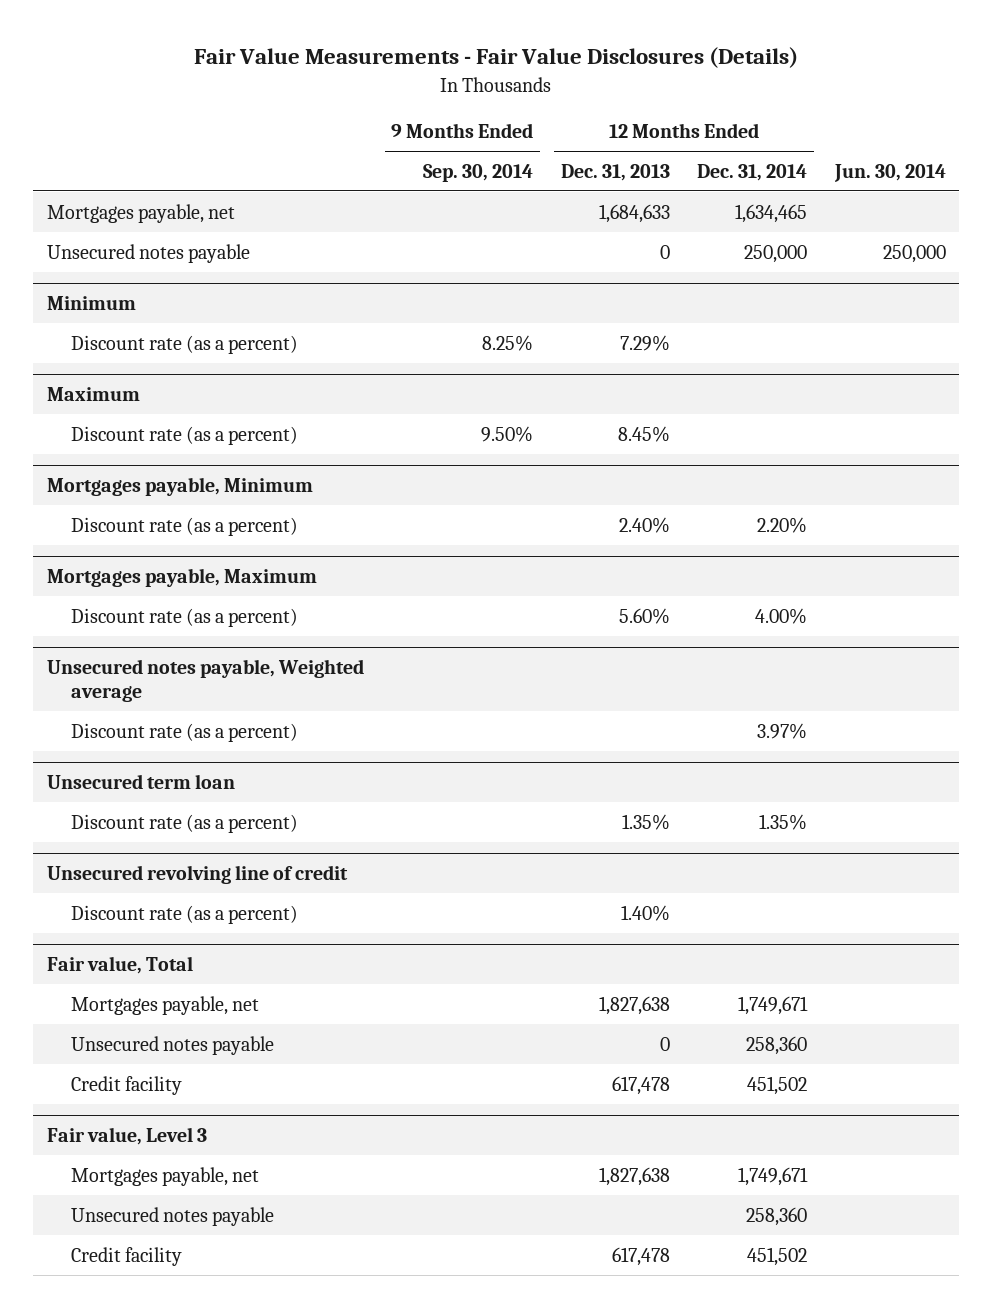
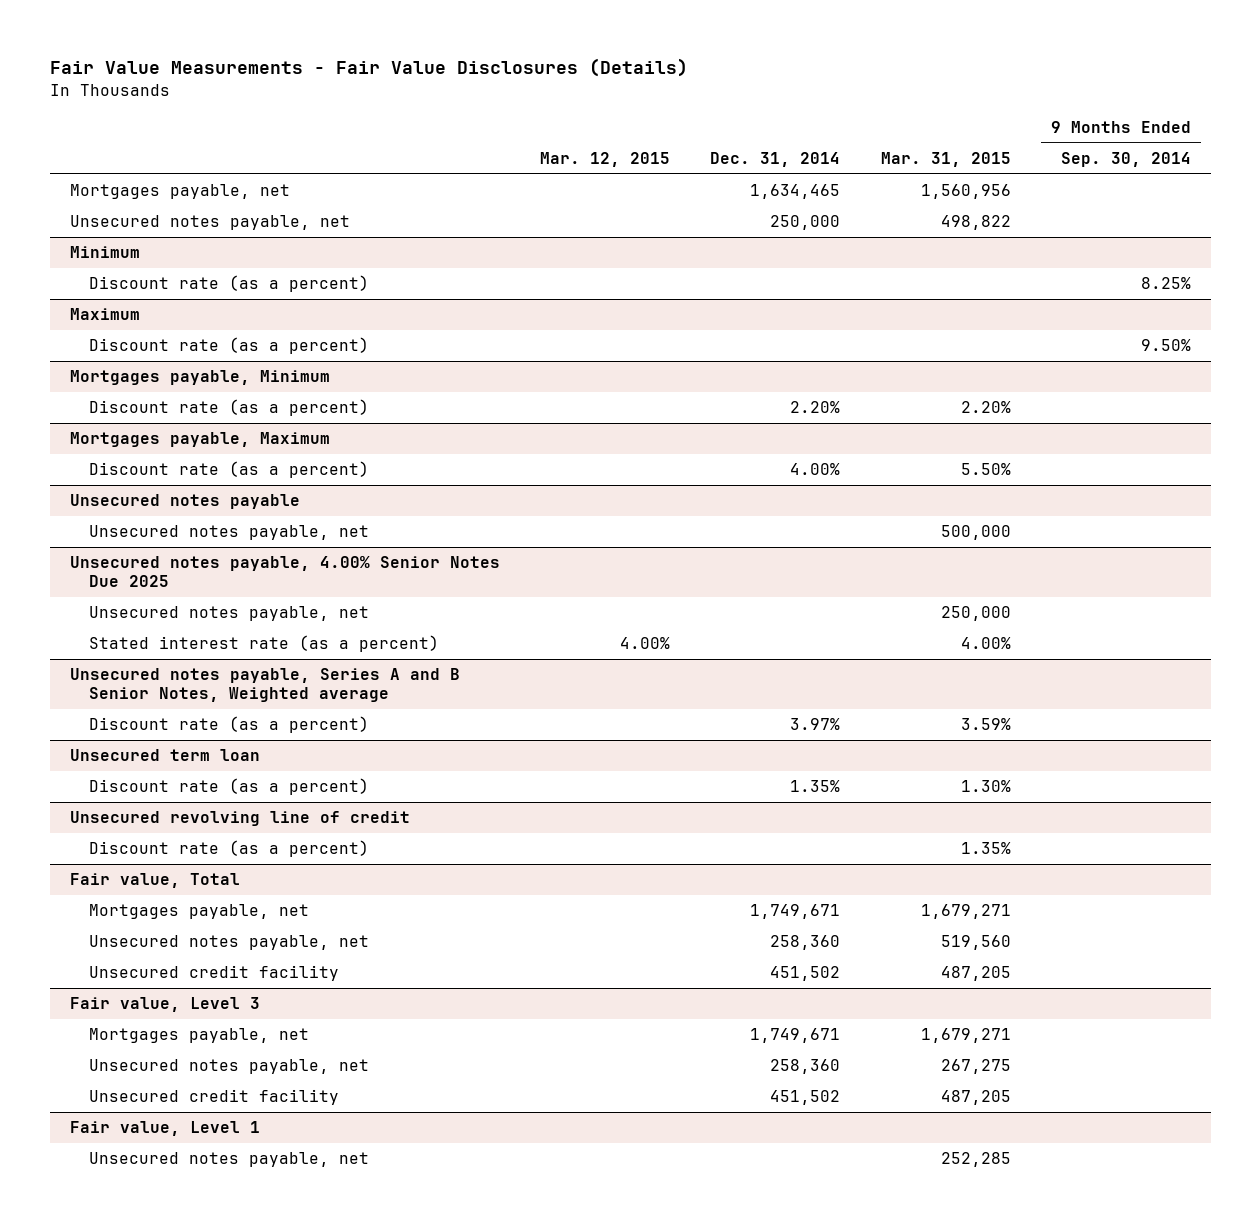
- | 9 Months Ended Sep. 30, 2014 | 12 Months Ended Dec. 31, 2013 | 12 Months Ended Dec. 31, 2014 | Jun. 30, 2014
+ | Mar. 12, 2015 | Dec. 31, 2014 | Mar. 31, 2015 | 9 Months Ended Sep. 30, 2014
- Unsecured notes payable | | 0 | 250,000 | 250,000
+ Unsecured notes payable, net | | 250,000 | 498,822 |
- Unsecured notes payable, Weighted average
- Discount rate (as a percent) | | | 3.97% |
+ Unsecured notes payable
+ Unsecured notes payable, net | | | 500,000 |
+ Unsecured notes payable, 4.00% Senior Notes Due 2025
+ Unsecured notes payable, net | | | 250,000 |
+ Stated interest rate (as a percent) | 4.00% | | 4.00% |
+ Unsecured notes payable, Series A and B Senior Notes, Weighted average
+ Discount rate (as a percent) | | 3.97% | 3.59% |
@ Fair value, Total
- Unsecured notes payable | | 0 | 258,360 |
- Credit facility | | 617,478 | 451,502 |
+ Unsecured notes payable, net | | 258,360 | 519,560 |
+ Unsecured credit facility | | 451,502 | 487,205 |
@ Fair value, Level 3
- Unsecured notes payable | | | 258,360 |
- Credit facility | | 617,478 | 451,502 |
+ Unsecured notes payable, net | | 258,360 | 267,275 |
+ Unsecured credit facility | | 451,502 | 487,205 |
+ Fair value, Level 1
+ Unsecured notes payable, net | | | 252,285 |

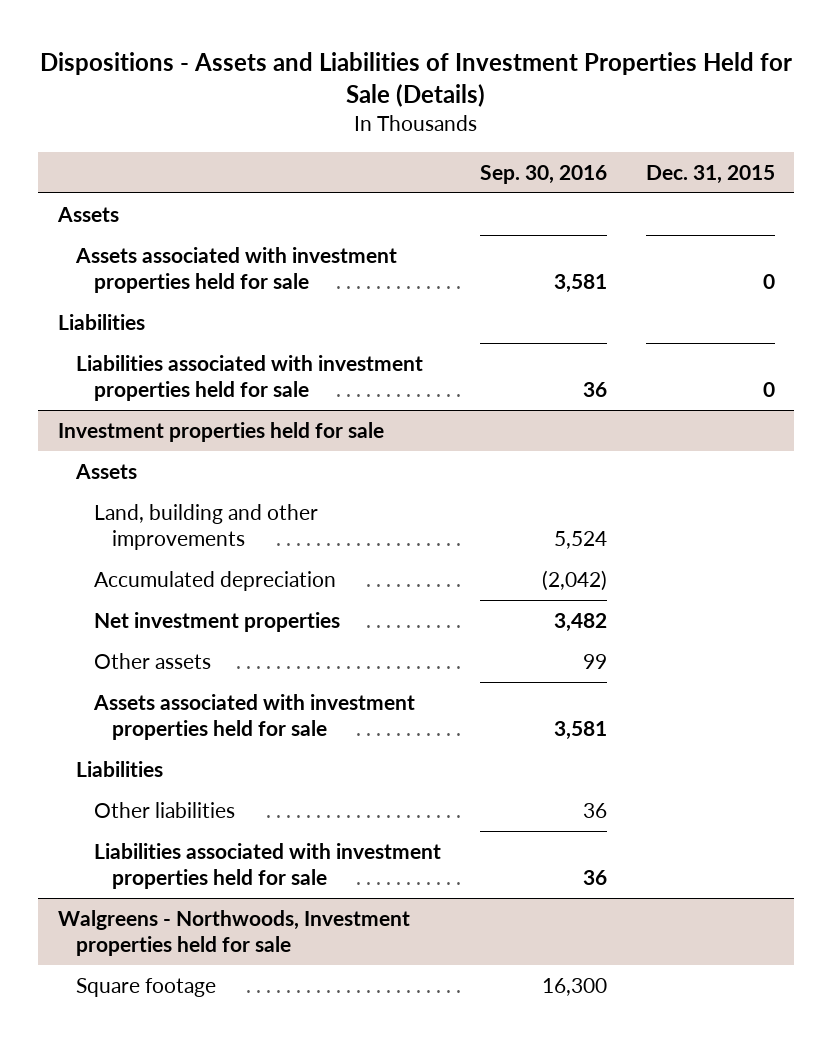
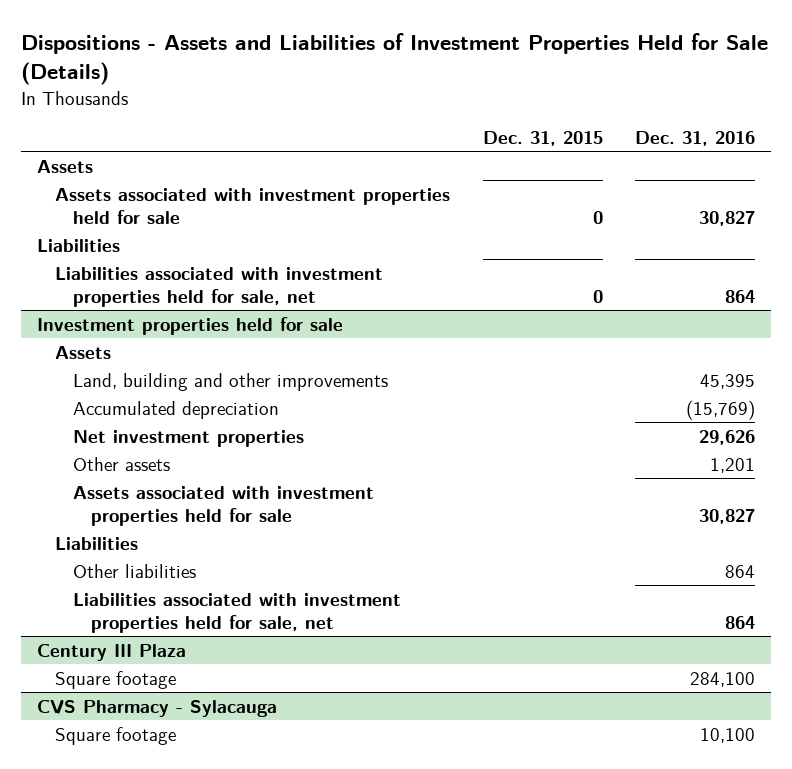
- | Sep. 30, 2016 | Dec. 31, 2015
+ | Dec. 31, 2015 | Dec. 31, 2016
- Liabilities associated with investment properties held for sale | 36 | 0
+ Liabilities associated with investment properties held for sale, net | 0 | 864
@ Investment properties held for sale
- Liabilities associated with investment properties held for sale | 36 |
- Walgreens - Northwoods, Investment properties held for sale
- Square footage | 16,300 |
@ Investment properties held for sale
+ Liabilities associated with investment properties held for sale, net | | 864
+ Century III Plaza
+ Square footage | | 284,100
+ CVS Pharmacy - Sylacauga
+ Square footage | | 10,100

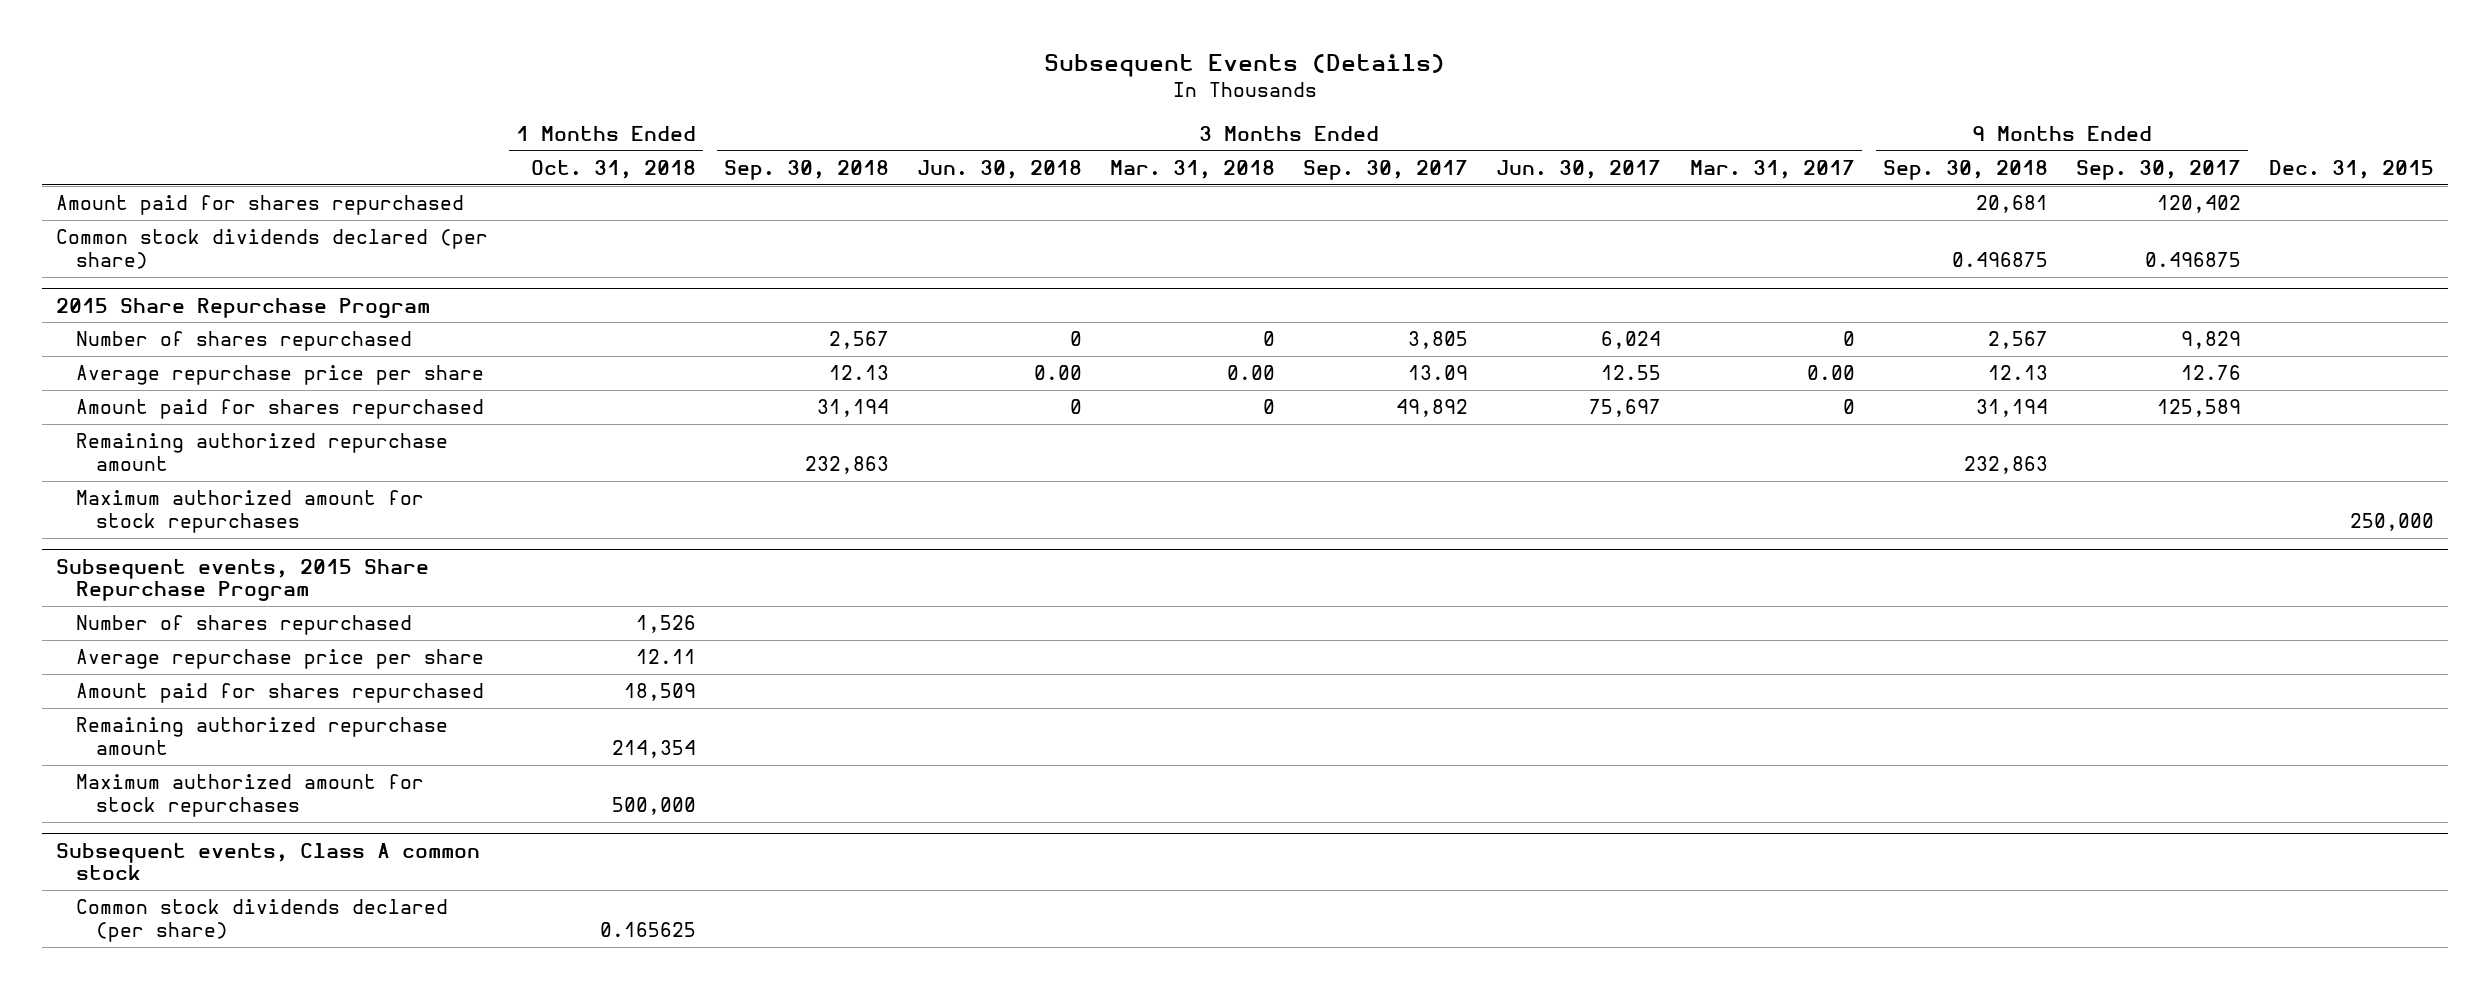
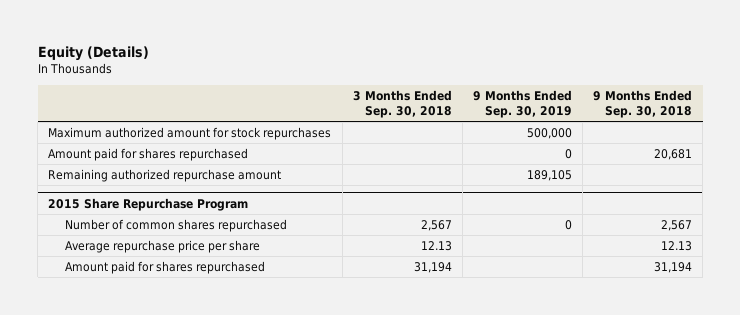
- Subsequent Events (Details)
+ Equity (Details)
- | 1 Months Ended Oct. 31, 2018 | 3 Months Ended Sep. 30, 2018 | 3 Months Ended Jun. 30, 2018 | 3 Months Ended Mar. 31, 2018 | 3 Months Ended Sep. 30, 2017 | 3 Months Ended Jun. 30, 2017 | 3 Months Ended Mar. 31, 2017 | 9 Months Ended Sep. 30, 2018 | 9 Months Ended Sep. 30, 2017 | Dec. 31, 2015
+ | 3 Months Ended Sep. 30, 2018 | 9 Months Ended Sep. 30, 2019 | 9 Months Ended Sep. 30, 2018
+ Maximum authorized amount for stock repurchases | | 500,000 |
- Common stock dividends declared (per share) | | | | | | | | 0.496875 | 0.496875 |
+ Remaining authorized repurchase amount | | 189,105 |
@ 2015 Share Repurchase Program
- Number of shares repurchased | | 2,567 | 0 | 0 | 3,805 | 6,024 | 0 | 2,567 | 9,829 |
+ Number of common shares repurchased | 2,567 | 0 | 2,567
- Remaining authorized repurchase amount | | 232,863 | | | | | | 232,863 | |
- Maximum authorized amount for stock repurchases | | | | | | | | | | 250,000
- Subsequent events, 2015 Share Repurchase Program
- Number of shares repurchased | 1,526 | | | | | | | | |
- Average repurchase price per share | 12.11 | | | | | | | | |
- Amount paid for shares repurchased | 18,509 | | | | | | | | |
- Remaining authorized repurchase amount | 214,354 | | | | | | | | |
- Maximum authorized amount for stock repurchases | 500,000 | | | | | | | | |
- Subsequent events, Class A common stock
- Common stock dividends declared (per share) | 0.165625 | | | | | | | | |

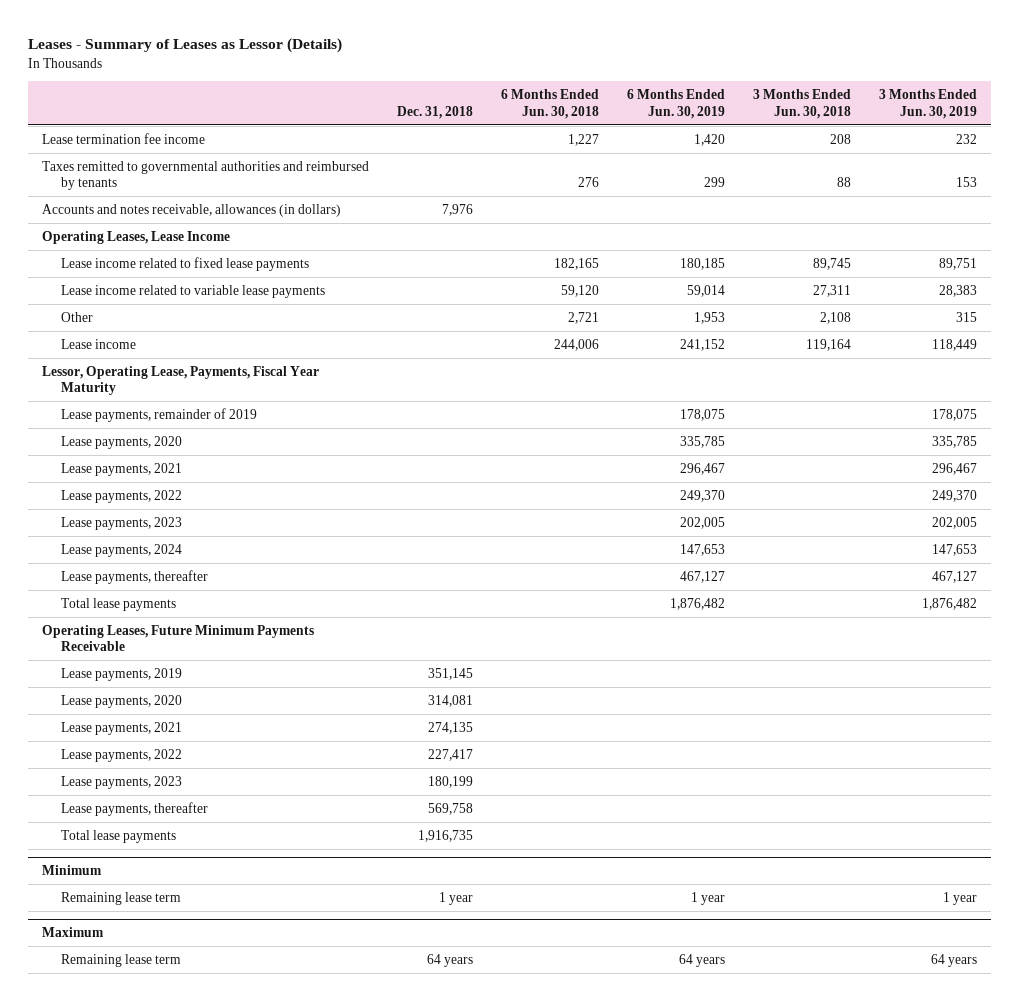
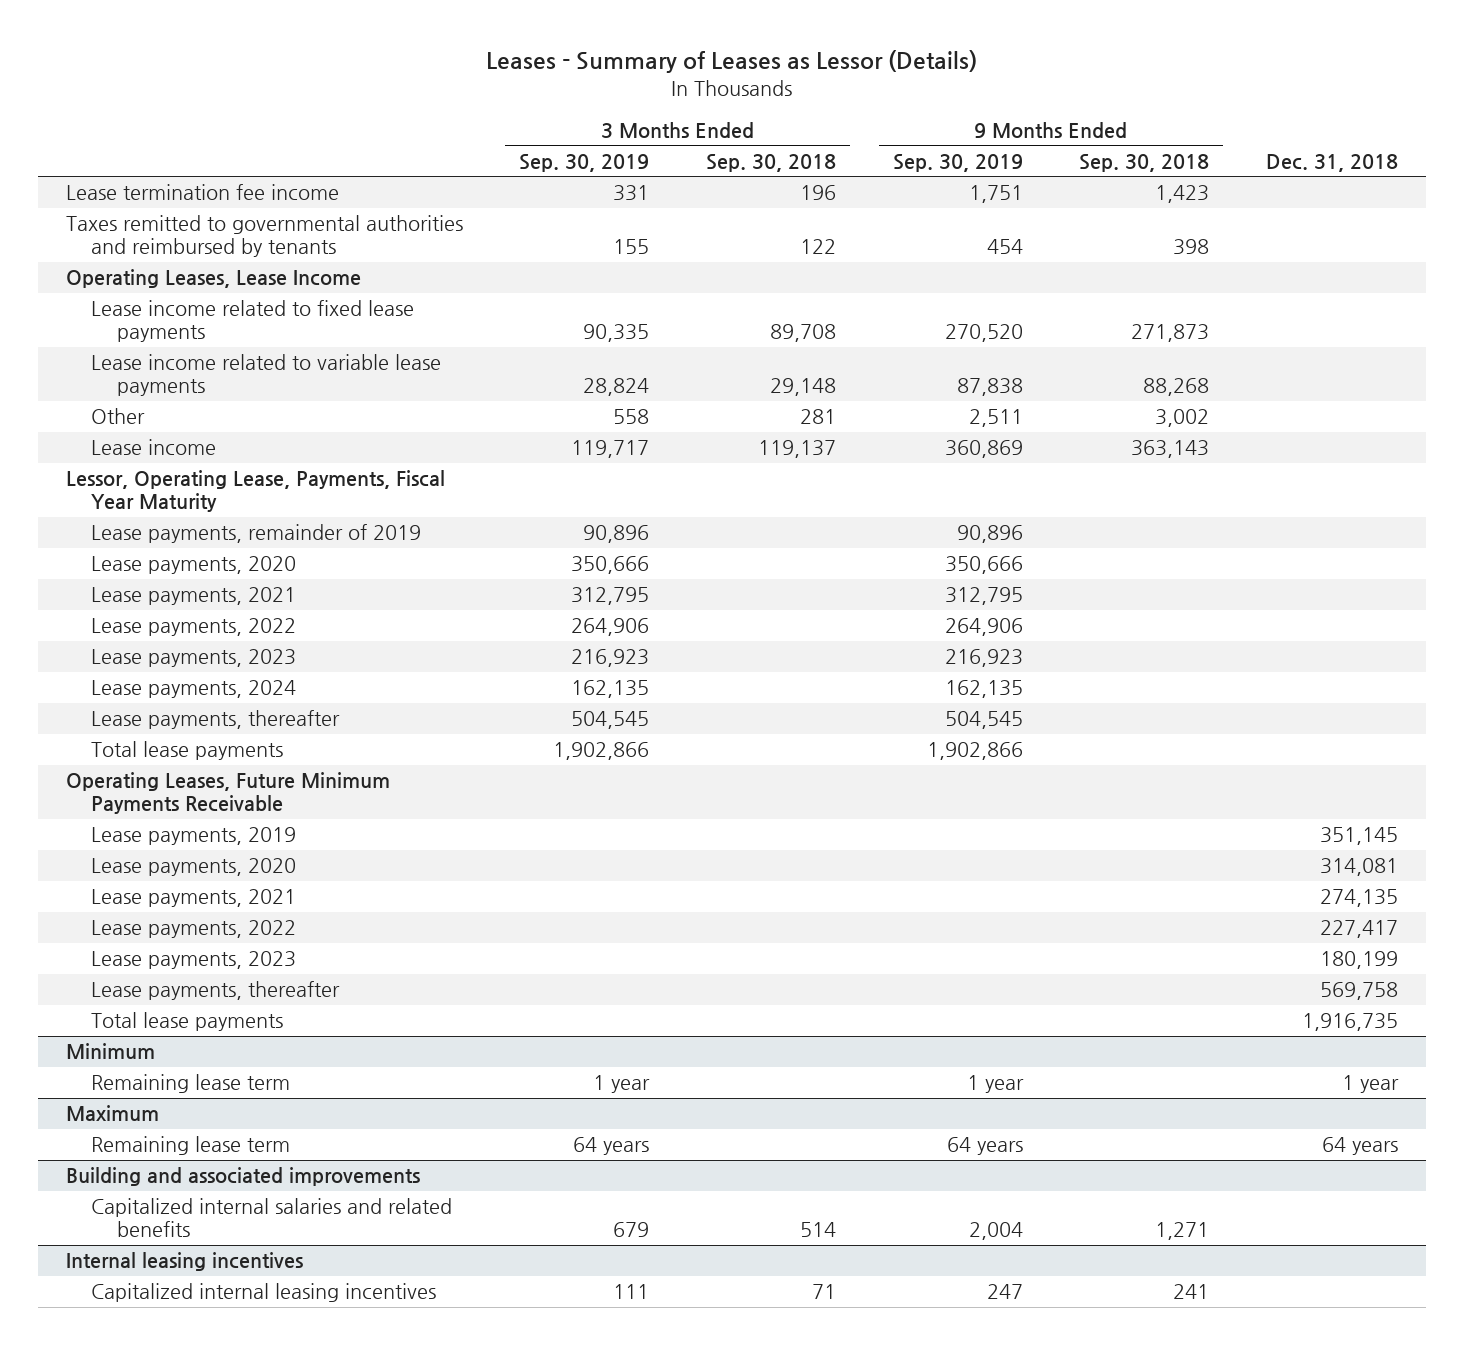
- | Dec. 31, 2018 | 6 Months Ended Jun. 30, 2018 | 6 Months Ended Jun. 30, 2019 | 3 Months Ended Jun. 30, 2018 | 3 Months Ended Jun. 30, 2019
+ | 3 Months Ended Sep. 30, 2019 | 3 Months Ended Sep. 30, 2018 | 9 Months Ended Sep. 30, 2019 | 9 Months Ended Sep. 30, 2018 | Dec. 31, 2018
- Accounts and notes receivable, allowances (in dollars) | 7,976 | | | |
+ Building and associated improvements
+ Capitalized internal salaries and related benefits | 679 | 514 | 2,004 | 1,271 |
+ Internal leasing incentives
+ Capitalized internal leasing incentives | 111 | 71 | 247 | 241 |

